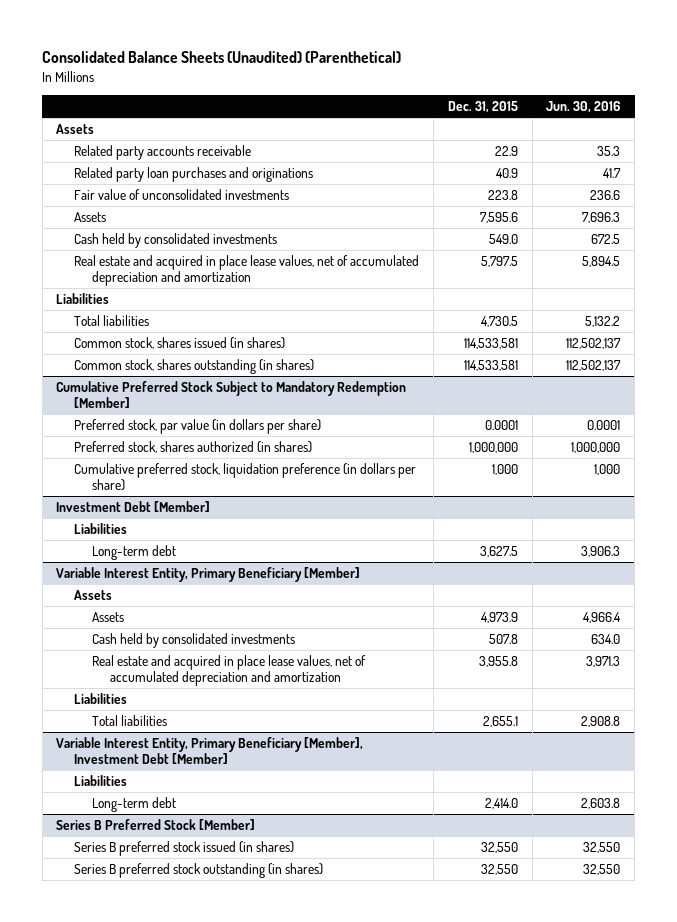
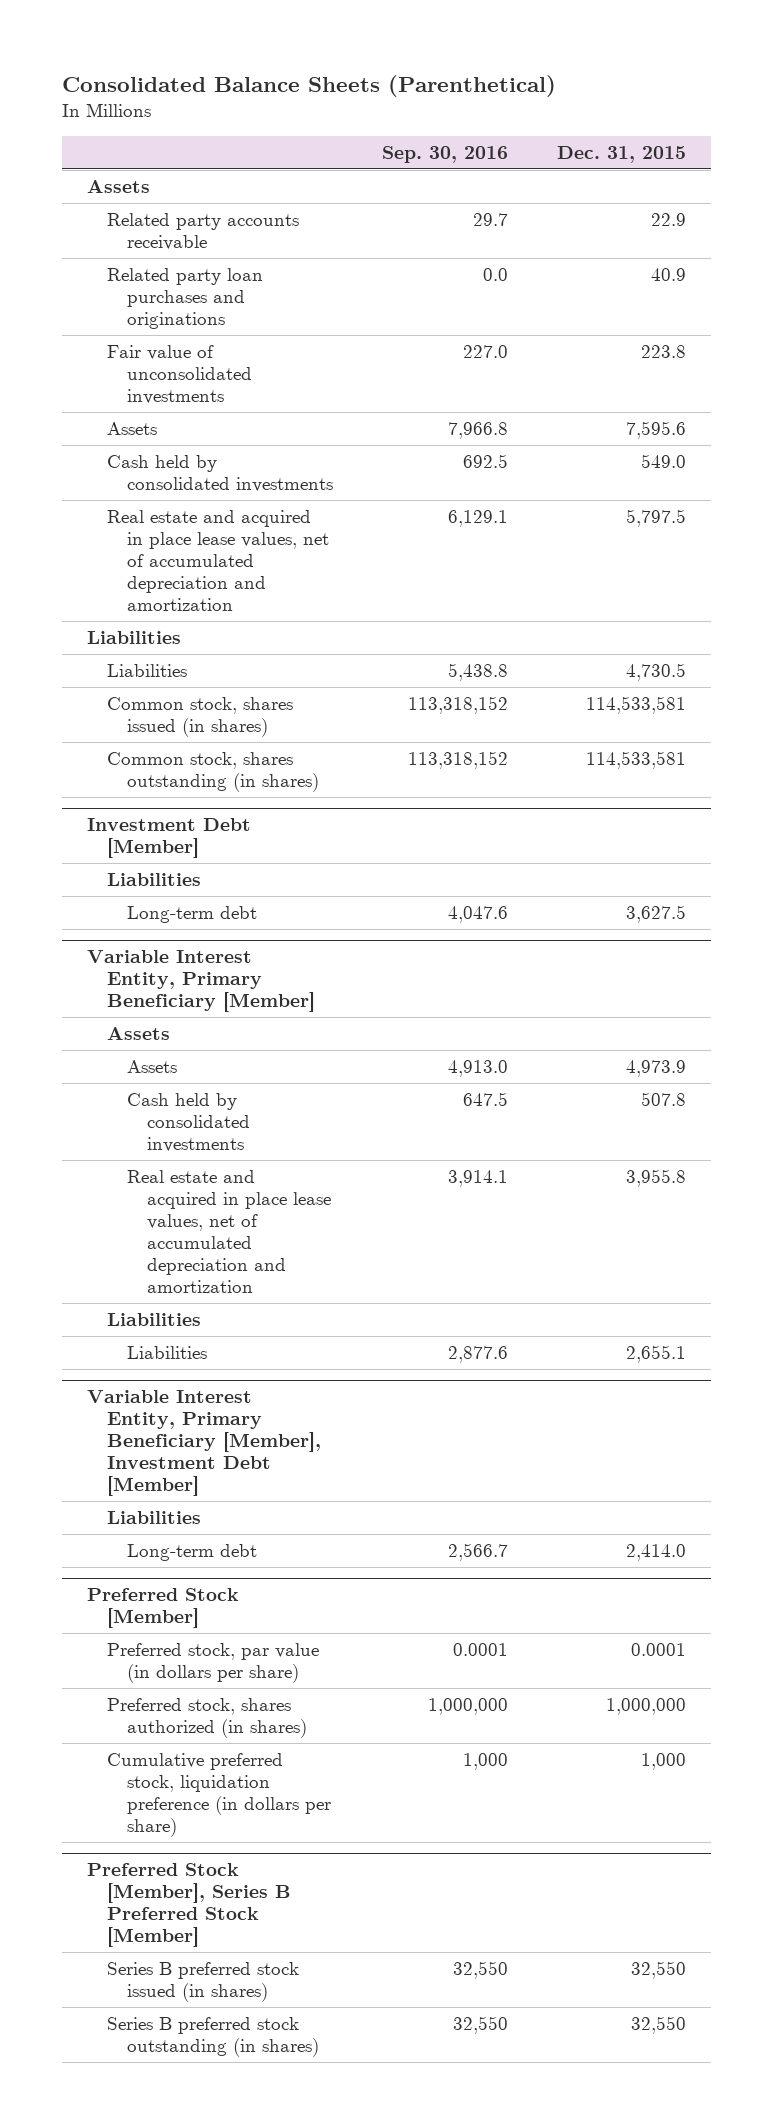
- Consolidated Balance Sheets (Unaudited) (Parenthetical)
+ Consolidated Balance Sheets (Parenthetical)
- | Dec. 31, 2015 | Jun. 30, 2016
+ | Sep. 30, 2016 | Dec. 31, 2015
- Total liabilities | 4,730.5 | 5,132.2
+ Liabilities | 5,438.8 | 4,730.5
- Cumulative Preferred Stock Subject to Mandatory Redemption [Member]
- Preferred stock, par value (in dollars per share) | 0.0001 | 0.0001
- Preferred stock, shares authorized (in shares) | 1,000,000 | 1,000,000
- Cumulative preferred stock, liquidation preference (in dollars per share) | 1,000 | 1,000
@ Variable Interest Entity, Primary Beneficiary [Member]
- Total liabilities | 2,655.1 | 2,908.8
+ Liabilities | 2,877.6 | 2,655.1
- Series B Preferred Stock [Member]
+ Preferred Stock [Member]
+ Preferred stock, par value (in dollars per share) | 0.0001 | 0.0001
+ Preferred stock, shares authorized (in shares) | 1,000,000 | 1,000,000
+ Cumulative preferred stock, liquidation preference (in dollars per share) | 1,000 | 1,000
+ Preferred Stock [Member], Series B Preferred Stock [Member]

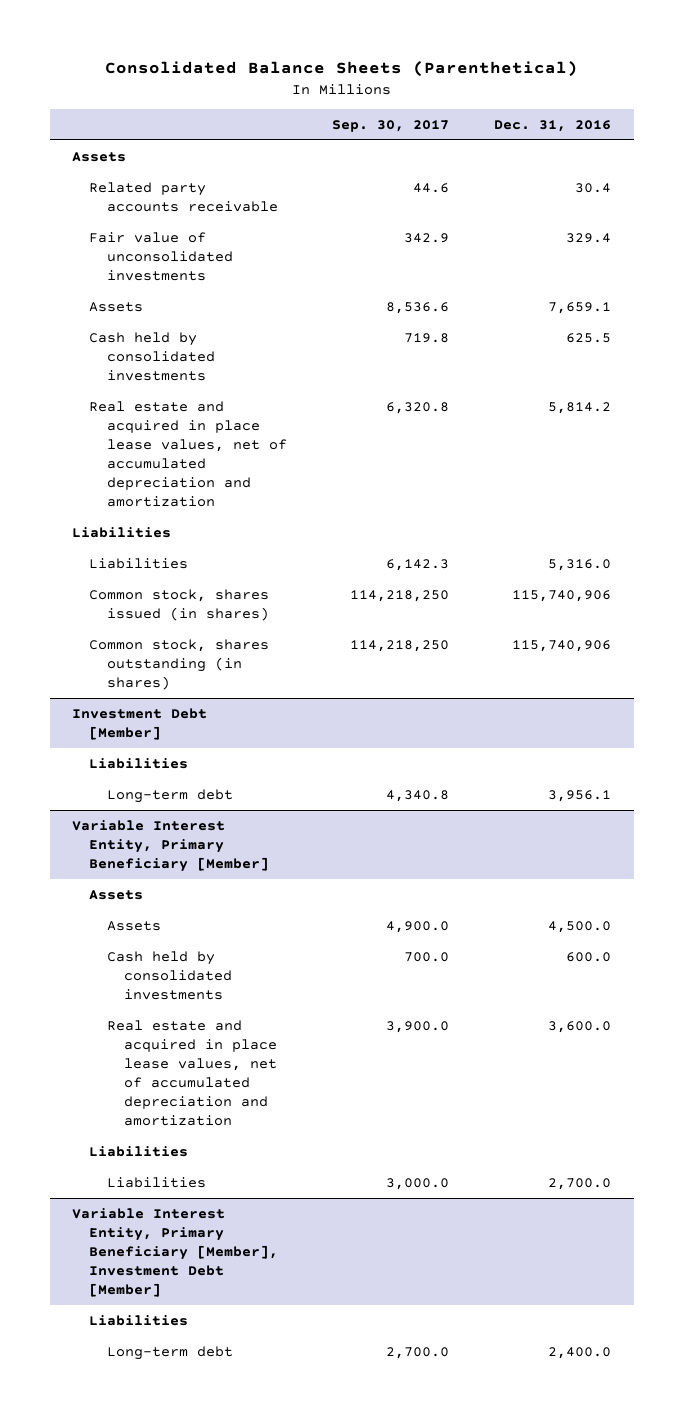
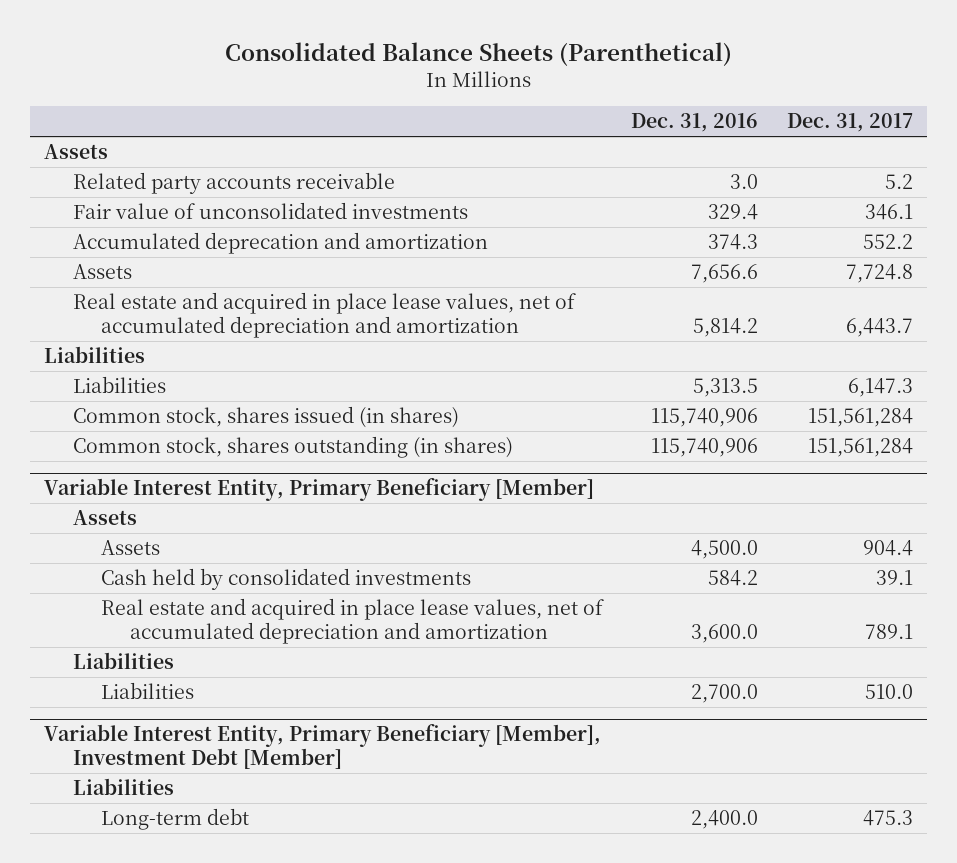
- | Sep. 30, 2017 | Dec. 31, 2016
+ | Dec. 31, 2016 | Dec. 31, 2017
- Related party accounts receivable | 44.6 | 30.4
+ Related party accounts receivable | 3.0 | 5.2
- Assets | 8,536.6 | 7,659.1
- Cash held by consolidated investments | 719.8 | 625.5
+ Accumulated deprecation and amortization | 374.3 | 552.2
+ Assets | 7,656.6 | 7,724.8
- Liabilities | 6,142.3 | 5,316.0
+ Liabilities | 5,313.5 | 6,147.3
- Investment Debt [Member]
- Liabilities
- Long-term debt | 4,340.8 | 3,956.1
@ Variable Interest Entity, Primary Beneficiary [Member]
- Cash held by consolidated investments | 700.0 | 600.0
+ Cash held by consolidated investments | 584.2 | 39.1

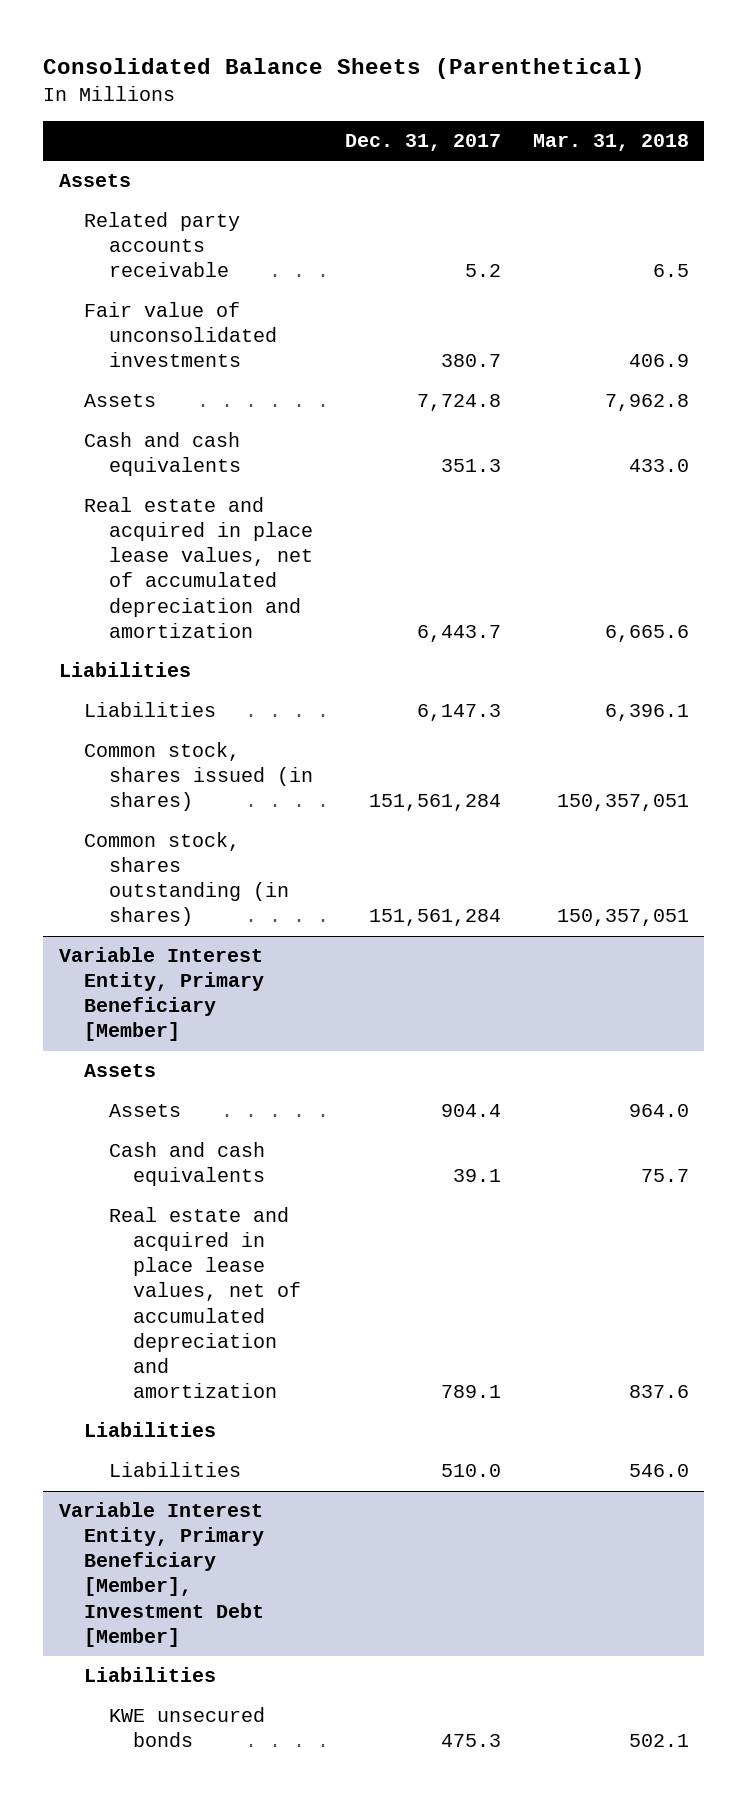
- | Dec. 31, 2016 | Dec. 31, 2017
+ | Dec. 31, 2017 | Mar. 31, 2018
- Fair value of unconsolidated investments | 329.4 | 346.1
- Accumulated deprecation and amortization | 374.3 | 552.2
+ Fair value of unconsolidated investments | 380.7 | 406.9
+ Cash and cash equivalents | 351.3 | 433.0
@ Variable Interest Entity, Primary Beneficiary [Member]
- Cash held by consolidated investments | 584.2 | 39.1
+ Cash and cash equivalents | 39.1 | 75.7
@ Variable Interest Entity, Primary Beneficiary [Member], Investment Debt [Member]
- Long-term debt | 2,400.0 | 475.3
+ KWE unsecured bonds | 475.3 | 502.1

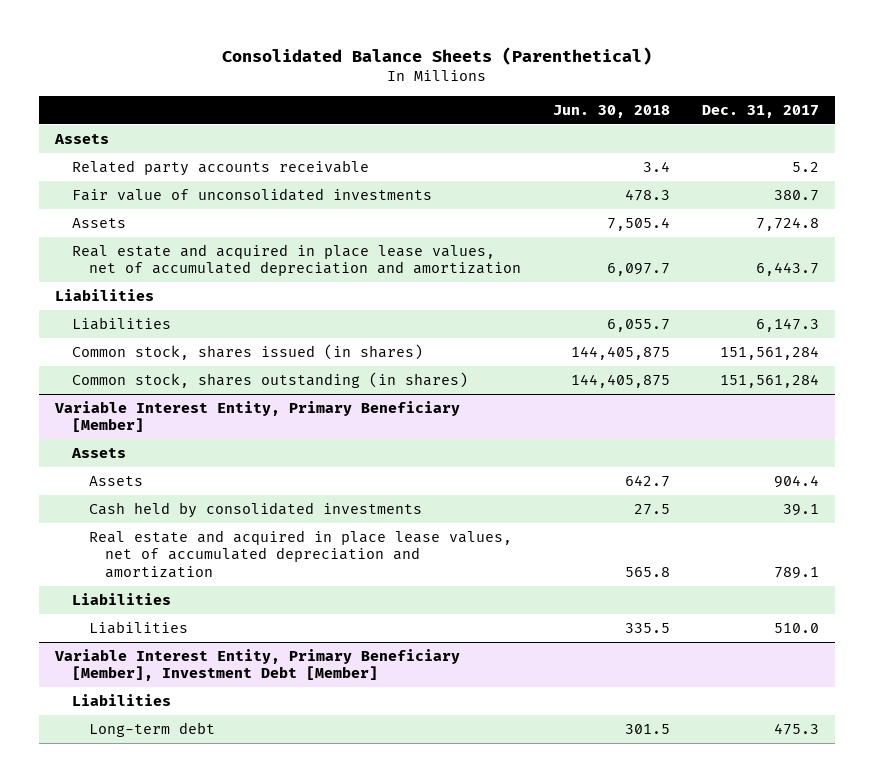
- | Dec. 31, 2017 | Mar. 31, 2018
+ | Jun. 30, 2018 | Dec. 31, 2017
- Cash and cash equivalents | 351.3 | 433.0
@ Variable Interest Entity, Primary Beneficiary [Member]
- Cash and cash equivalents | 39.1 | 75.7
+ Cash held by consolidated investments | 27.5 | 39.1
@ Variable Interest Entity, Primary Beneficiary [Member], Investment Debt [Member]
- KWE unsecured bonds | 475.3 | 502.1
+ Long-term debt | 301.5 | 475.3

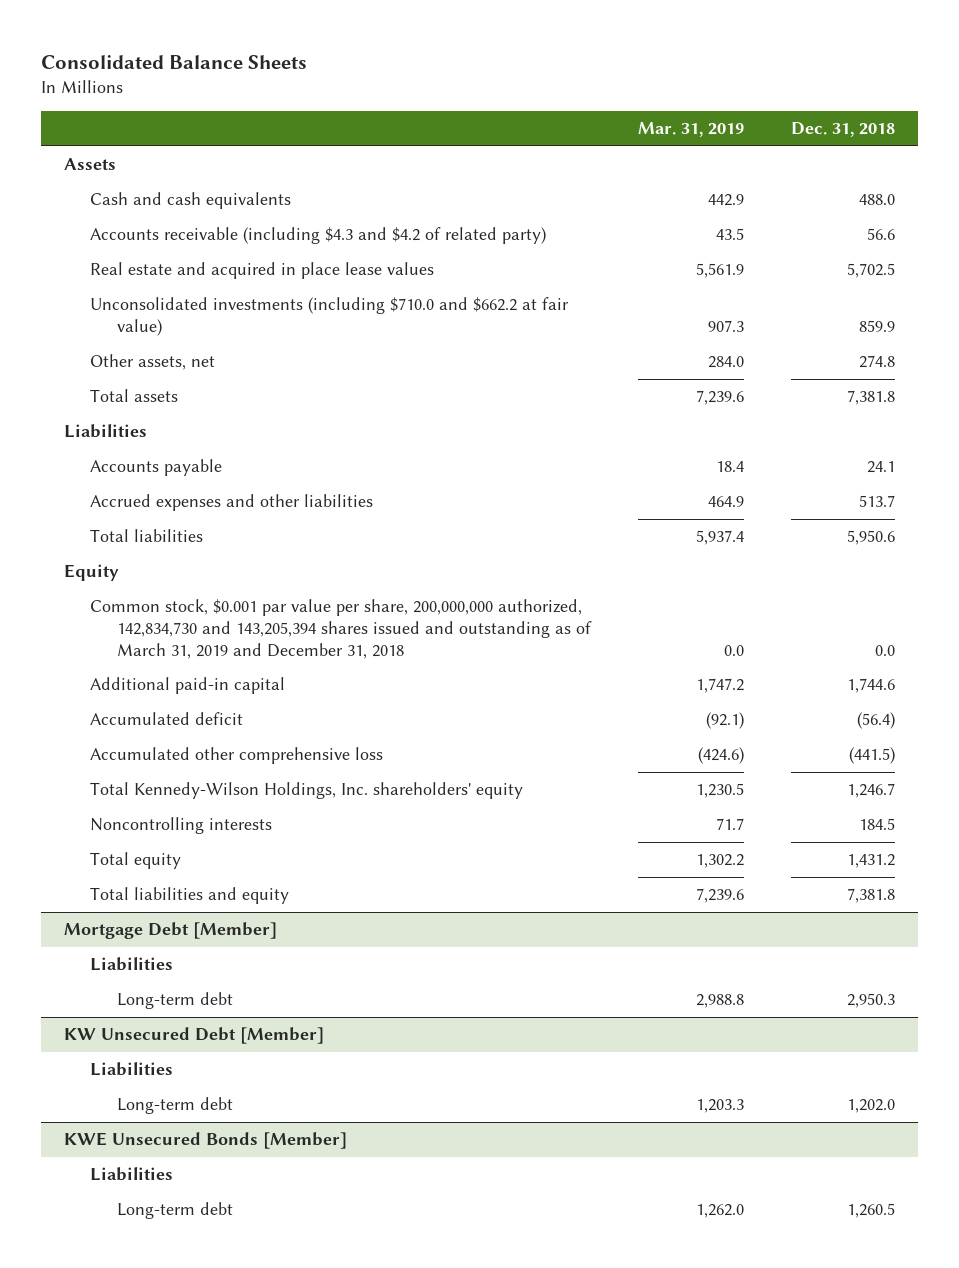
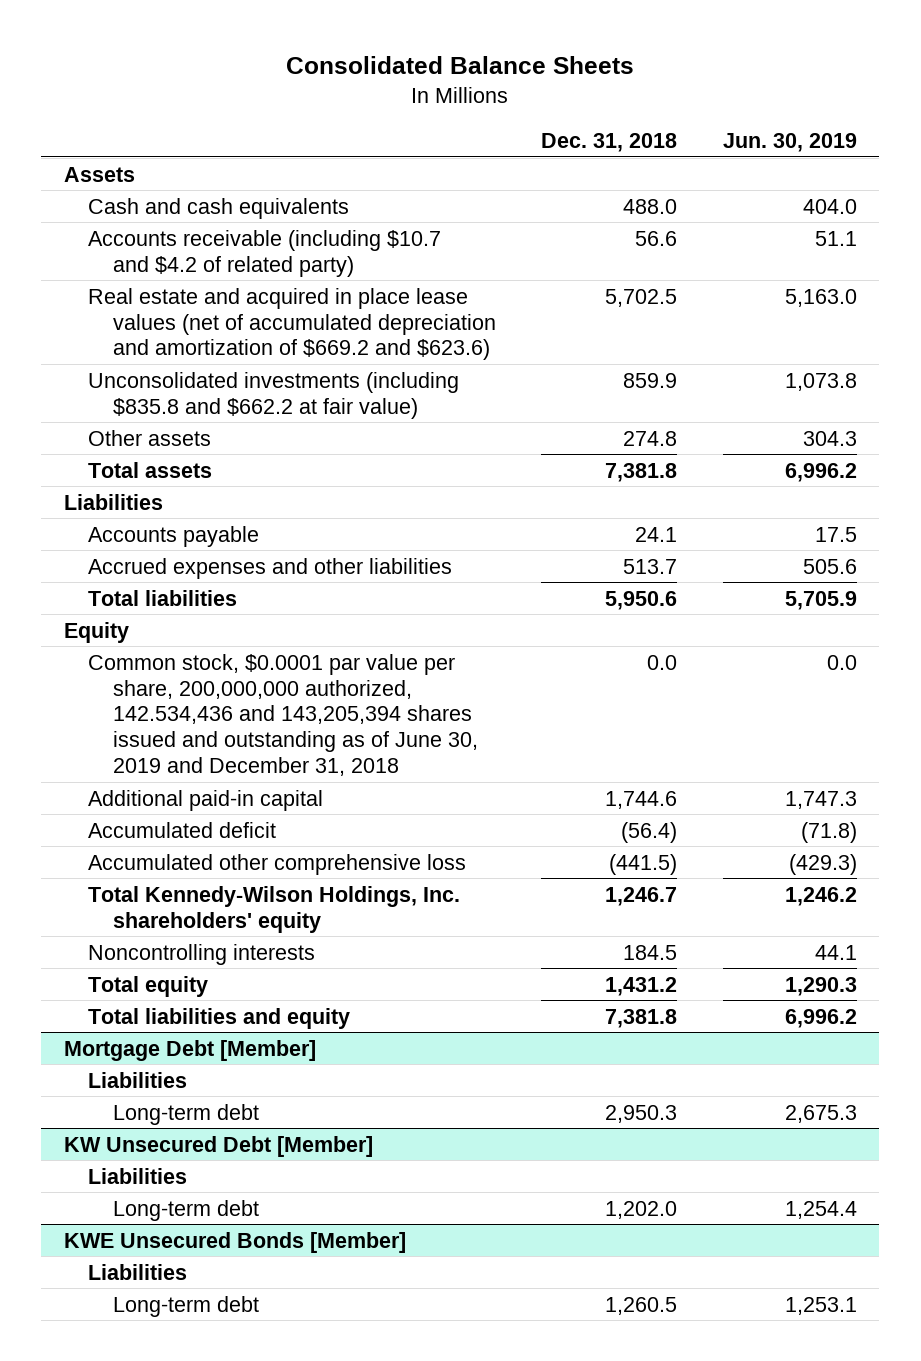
- | Mar. 31, 2019 | Dec. 31, 2018
+ | Dec. 31, 2018 | Jun. 30, 2019
- Accounts receivable (including $4.3 and $4.2 of related party) | 43.5 | 56.6
- Real estate and acquired in place lease values | 5,561.9 | 5,702.5
- Unconsolidated investments (including $710.0 and $662.2 at fair value) | 907.3 | 859.9
- Other assets, net | 284.0 | 274.8
+ Accounts receivable (including $10.7 and $4.2 of related party) | 56.6 | 51.1
+ Real estate and acquired in place lease values (net of accumulated depreciation and amortization of $669.2 and $623.6) | 5,702.5 | 5,163.0
+ Unconsolidated investments (including $835.8 and $662.2 at fair value) | 859.9 | 1,073.8
+ Other assets | 274.8 | 304.3
- Common stock, $0.001 par value per share, 200,000,000 authorized, 142,834,730 and 143,205,394 shares issued and outstanding as of March 31, 2019 and December 31, 2018 | 0.0 | 0.0
+ Common stock, $0.0001 par value per share, 200,000,000 authorized, 142.534,436 and 143,205,394 shares issued and outstanding as of June 30, 2019 and December 31, 2018 | 0.0 | 0.0

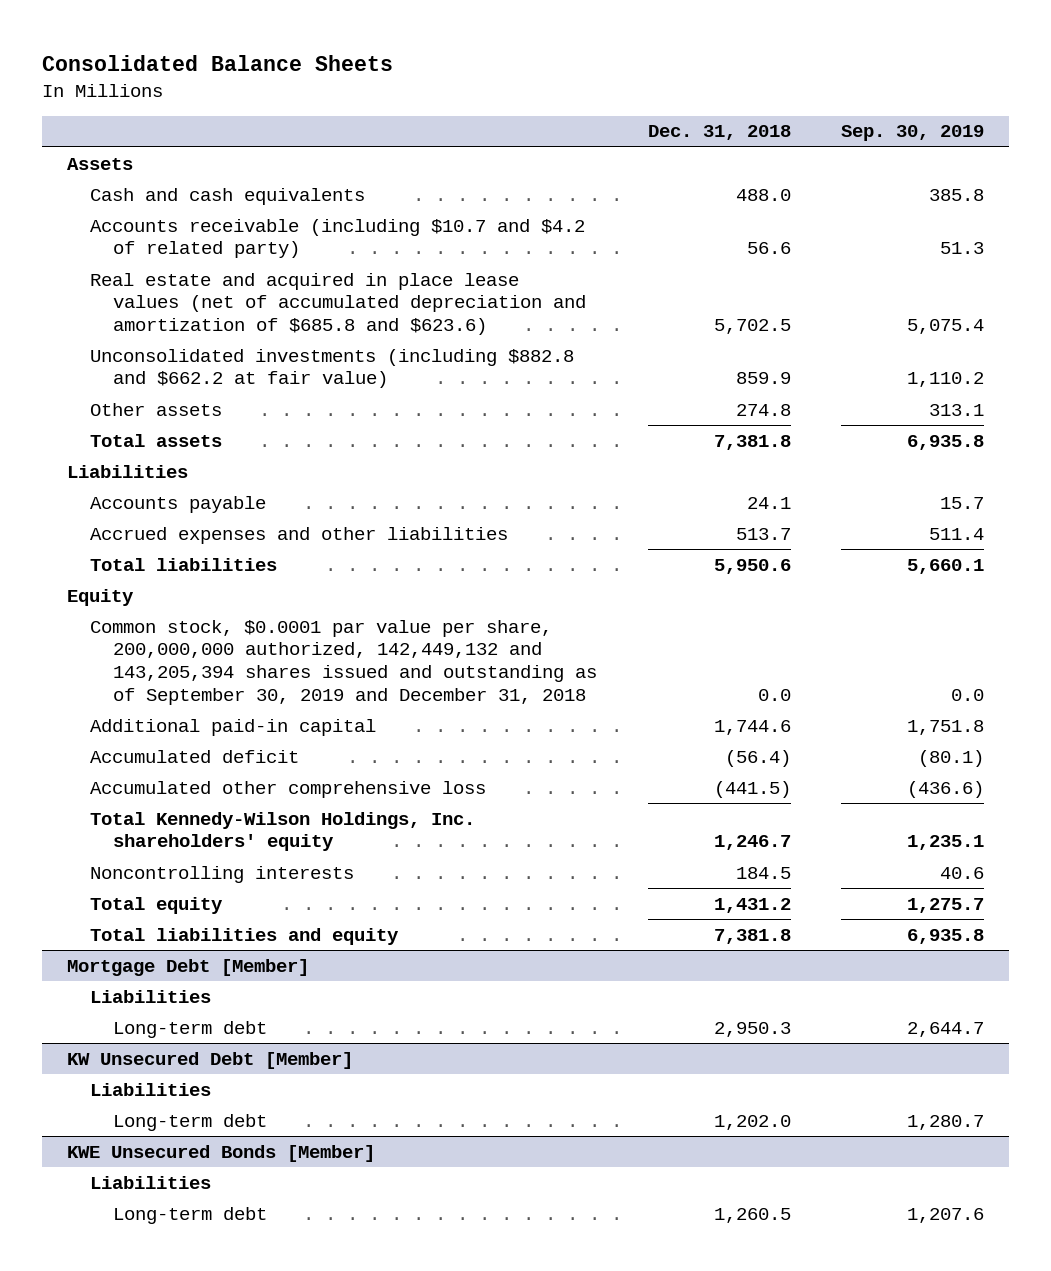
- | Dec. 31, 2018 | Jun. 30, 2019
+ | Dec. 31, 2018 | Sep. 30, 2019
- Real estate and acquired in place lease values (net of accumulated depreciation and amortization of $669.2 and $623.6) | 5,702.5 | 5,163.0
- Unconsolidated investments (including $835.8 and $662.2 at fair value) | 859.9 | 1,073.8
+ Real estate and acquired in place lease values (net of accumulated depreciation and amortization of $685.8 and $623.6) | 5,702.5 | 5,075.4
+ Unconsolidated investments (including $882.8 and $662.2 at fair value) | 859.9 | 1,110.2
- Common stock, $0.0001 par value per share, 200,000,000 authorized, 142.534,436 and 143,205,394 shares issued and outstanding as of June 30, 2019 and December 31, 2018 | 0.0 | 0.0
+ Common stock, $0.0001 par value per share, 200,000,000 authorized, 142,449,132 and 143,205,394 shares issued and outstanding as of September 30, 2019 and December 31, 2018 | 0.0 | 0.0

